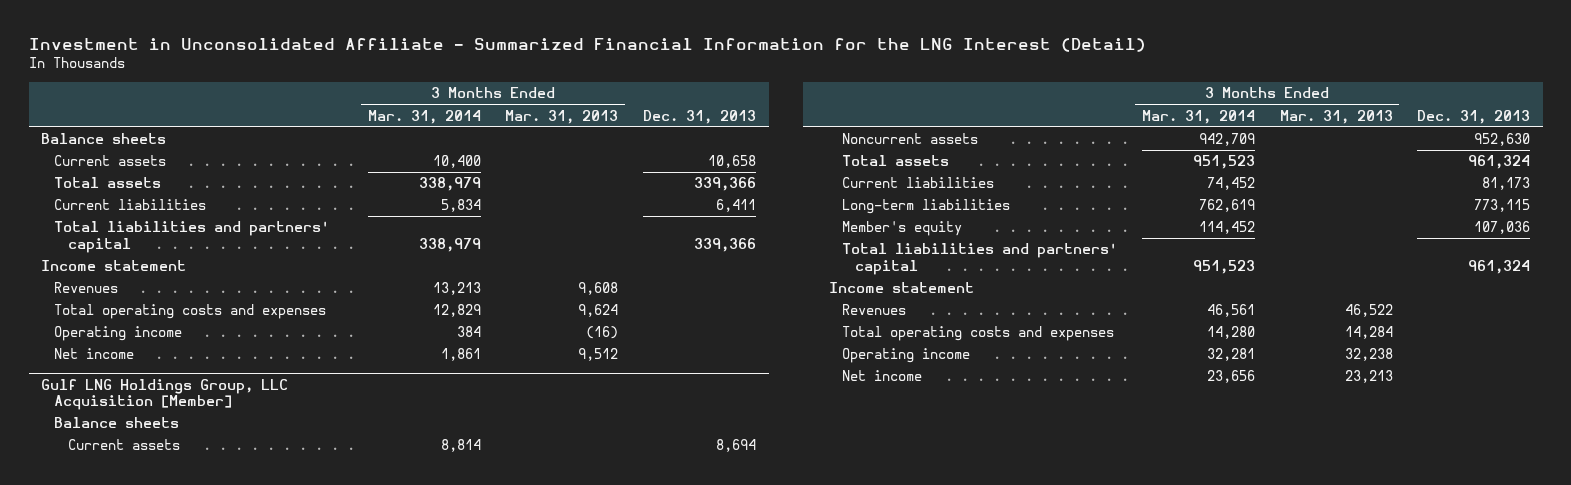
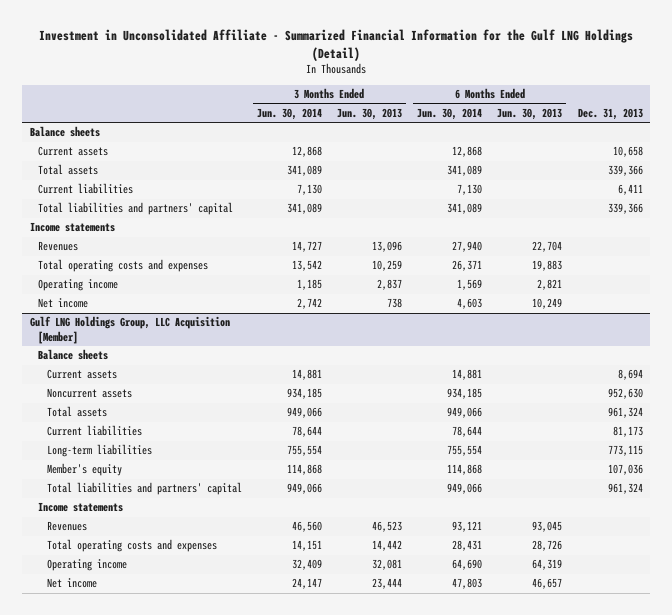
- Investment in Unconsolidated Affiliate - Summarized Financial Information for the LNG Interest (Detail)
+ Investment in Unconsolidated Affiliate - Summarized Financial Information for the Gulf LNG Holdings (Detail)
- | 3 Months Ended Mar. 31, 2014 | 3 Months Ended Mar. 31, 2013 | Dec. 31, 2013
+ | 3 Months Ended Jun. 30, 2014 | 3 Months Ended Jun. 30, 2013 | 6 Months Ended Jun. 30, 2014 | 6 Months Ended Jun. 30, 2013 | Dec. 31, 2013
- Income statement
+ Income statements
@ Gulf LNG Holdings Group, LLC Acquisition [Member]
- Income statement
+ Income statements

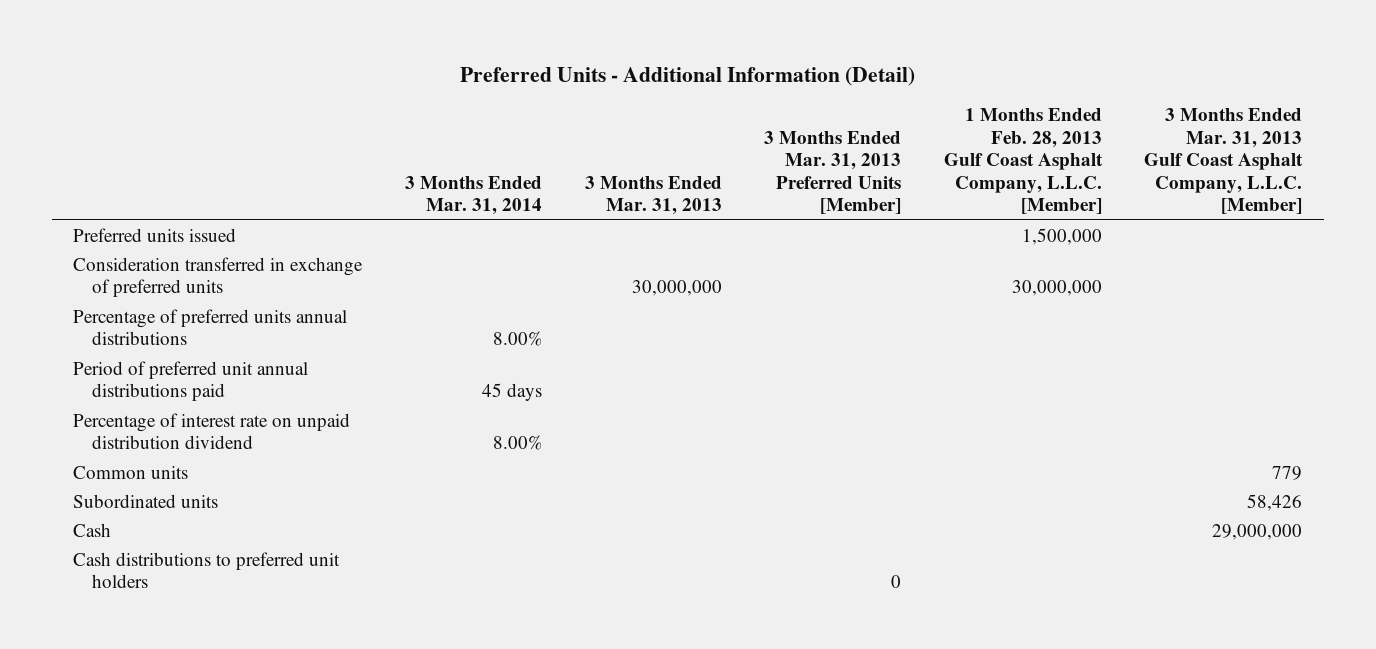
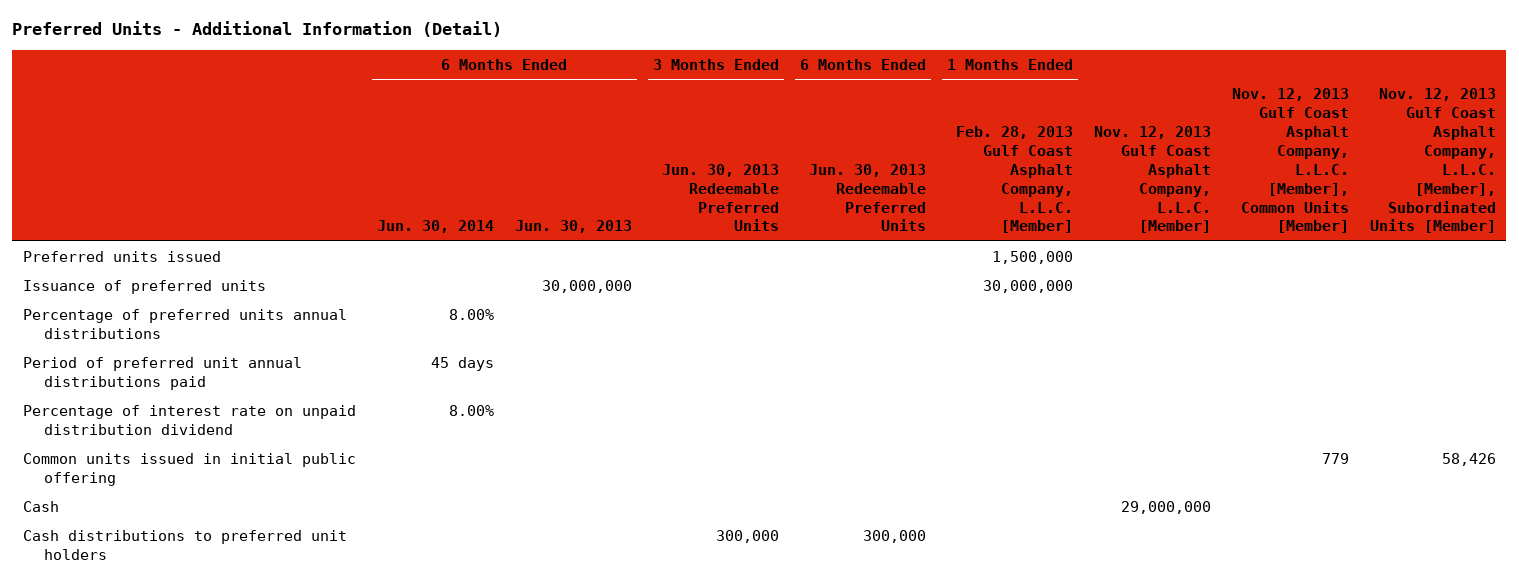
- | 3 Months Ended Mar. 31, 2014 | 3 Months Ended Mar. 31, 2013 | 3 Months Ended Mar. 31, 2013 Preferred Units [Member] | 1 Months Ended Feb. 28, 2013 Gulf Coast Asphalt Company, L.L.C. [Member] | 3 Months Ended Mar. 31, 2013 Gulf Coast Asphalt Company, L.L.C. [Member]
+ | 6 Months Ended Jun. 30, 2014 | 6 Months Ended Jun. 30, 2013 | 3 Months Ended Jun. 30, 2013 Redeemable Preferred Units | 6 Months Ended Jun. 30, 2013 Redeemable Preferred Units | 1 Months Ended Feb. 28, 2013 Gulf Coast Asphalt Company, L.L.C. [Member] | Nov. 12, 2013 Gulf Coast Asphalt Company, L.L.C. [Member] | Nov. 12, 2013 Gulf Coast Asphalt Company, L.L.C. [Member], Common Units [Member] | Nov. 12, 2013 Gulf Coast Asphalt Company, L.L.C. [Member], Subordinated Units [Member]
- Consideration transferred in exchange of preferred units | | 30,000,000 | | 30,000,000 |
+ Issuance of preferred units | | 30,000,000 | | | 30,000,000 | | |
- Common units | | | | | 779
- Subordinated units | | | | | 58,426
+ Common units issued in initial public offering | | | | | | | 779 | 58,426

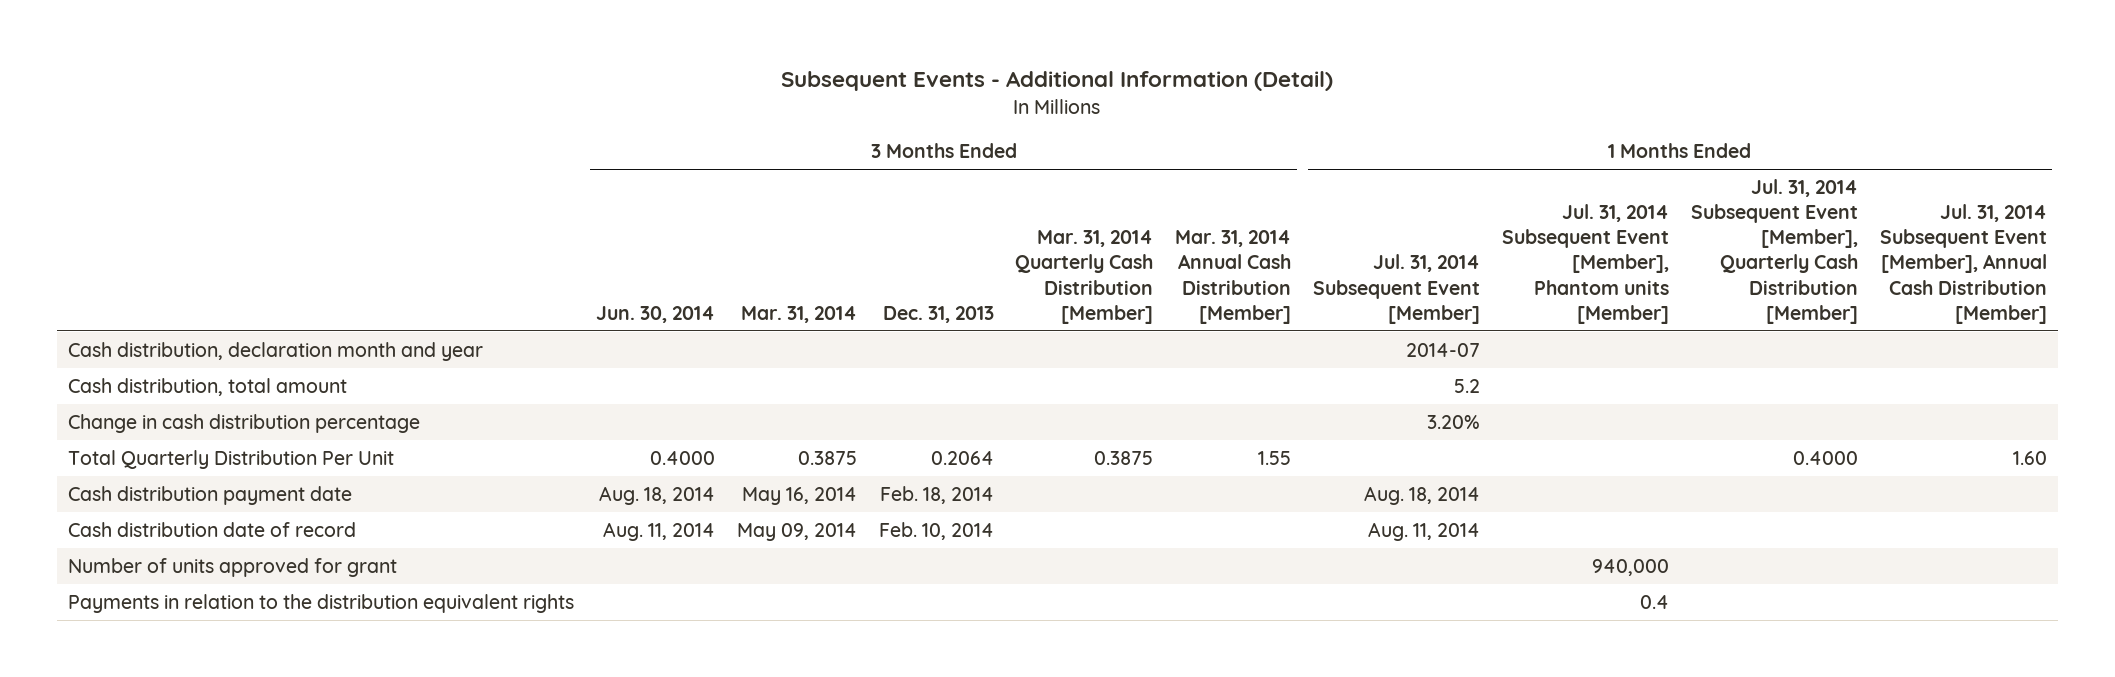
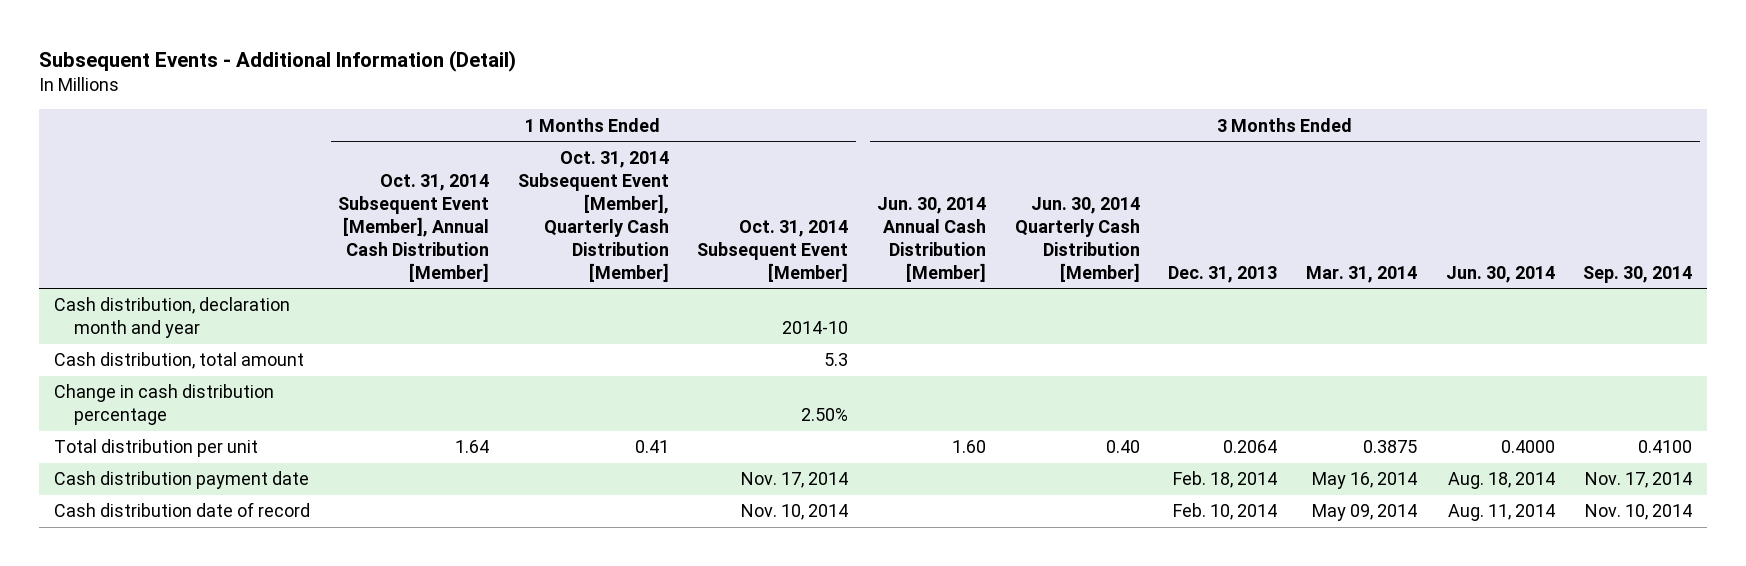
- | 3 Months Ended Jun. 30, 2014 | 3 Months Ended Mar. 31, 2014 | 3 Months Ended Dec. 31, 2013 | 3 Months Ended Mar. 31, 2014 Quarterly Cash Distribution [Member] | 3 Months Ended Mar. 31, 2014 Annual Cash Distribution [Member] | 1 Months Ended Jul. 31, 2014 Subsequent Event [Member] | 1 Months Ended Jul. 31, 2014 Subsequent Event [Member], Phantom units [Member] | 1 Months Ended Jul. 31, 2014 Subsequent Event [Member], Quarterly Cash Distribution [Member] | 1 Months Ended Jul. 31, 2014 Subsequent Event [Member], Annual Cash Distribution [Member]
+ | 1 Months Ended Oct. 31, 2014 Subsequent Event [Member], Annual Cash Distribution [Member] | 1 Months Ended Oct. 31, 2014 Subsequent Event [Member], Quarterly Cash Distribution [Member] | 1 Months Ended Oct. 31, 2014 Subsequent Event [Member] | 3 Months Ended Jun. 30, 2014 Annual Cash Distribution [Member] | 3 Months Ended Jun. 30, 2014 Quarterly Cash Distribution [Member] | 3 Months Ended Dec. 31, 2013 | 3 Months Ended Mar. 31, 2014 | 3 Months Ended Jun. 30, 2014 | 3 Months Ended Sep. 30, 2014
- Total Quarterly Distribution Per Unit | 0.4000 | 0.3875 | 0.2064 | 0.3875 | 1.55 | | | 0.4000 | 1.60
+ Total distribution per unit | 1.64 | 0.41 | | 1.60 | 0.40 | 0.2064 | 0.3875 | 0.4000 | 0.4100
- Number of units approved for grant | | | | | | | 940,000 | |
- Payments in relation to the distribution equivalent rights | | | | | | | 0.4 | |

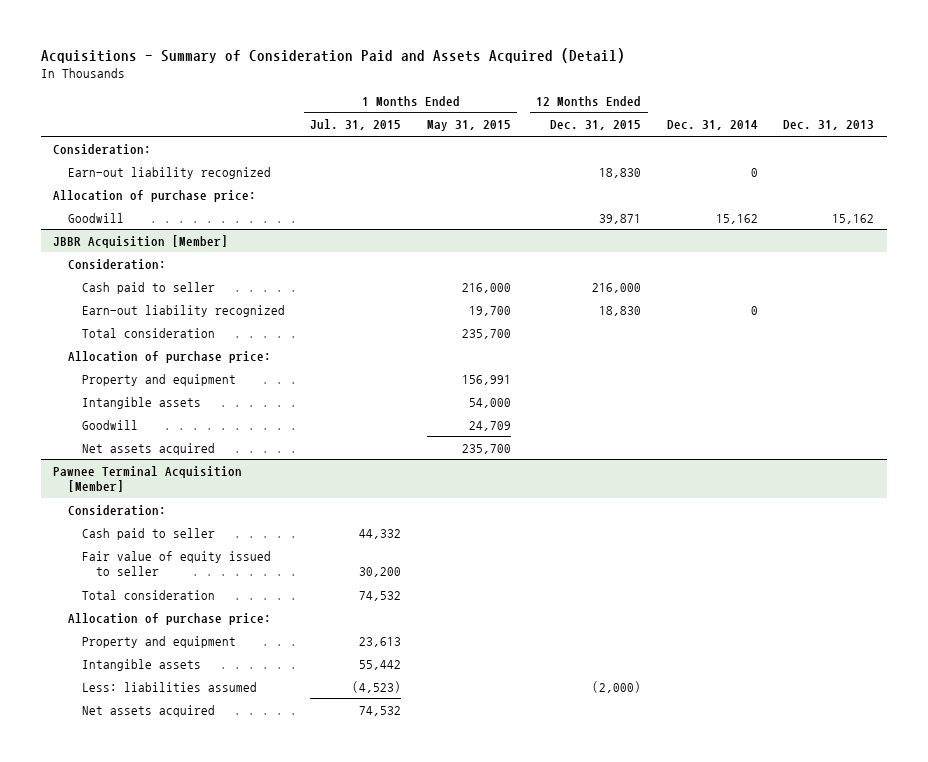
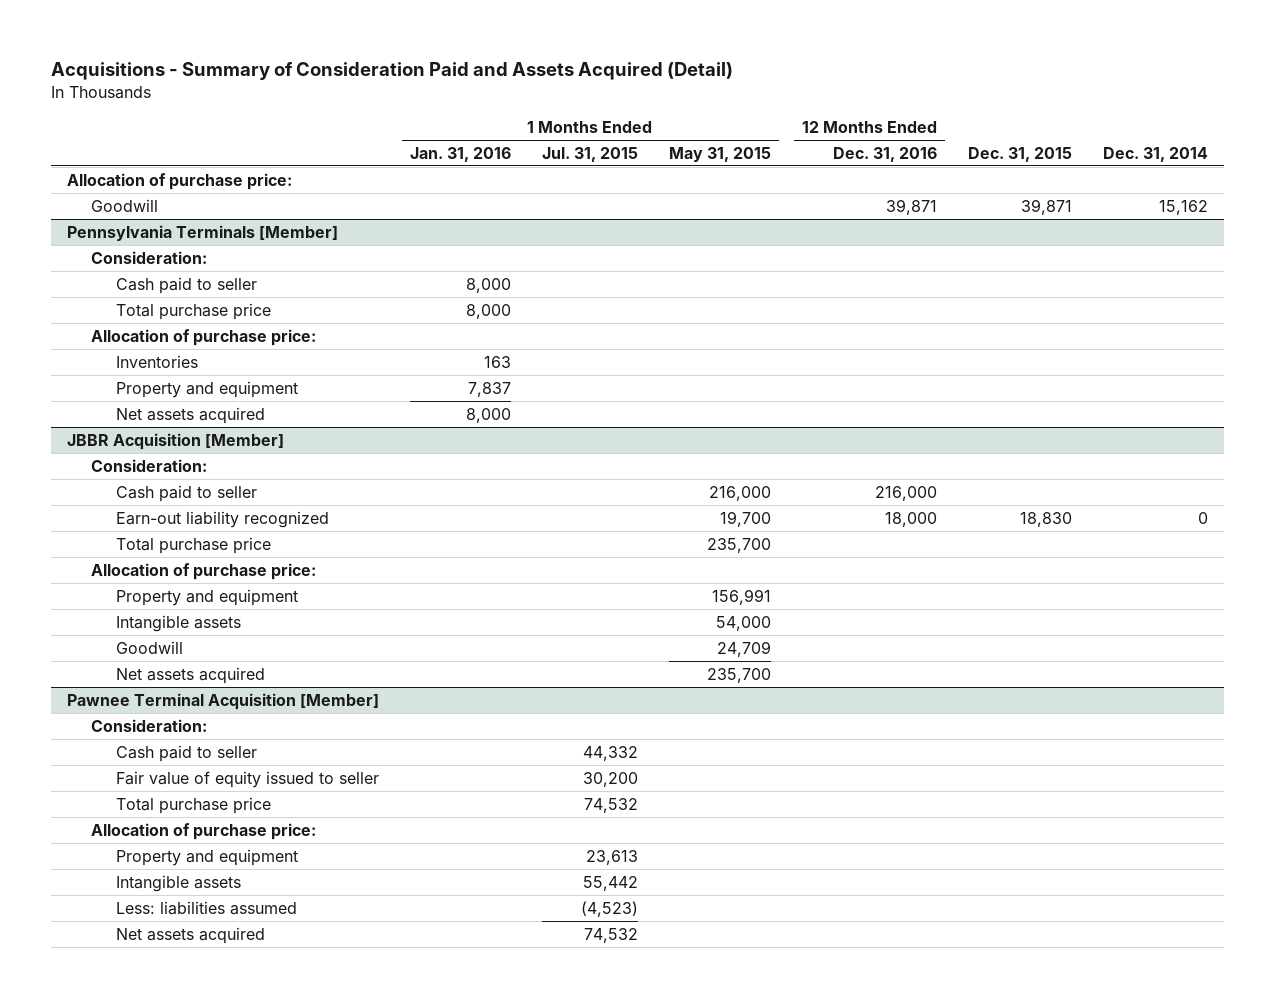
- | 1 Months Ended Jul. 31, 2015 | 1 Months Ended May 31, 2015 | 12 Months Ended Dec. 31, 2015 | Dec. 31, 2014 | Dec. 31, 2013
+ | 1 Months Ended Jan. 31, 2016 | 1 Months Ended Jul. 31, 2015 | 1 Months Ended May 31, 2015 | 12 Months Ended Dec. 31, 2016 | Dec. 31, 2015 | Dec. 31, 2014
- Consideration:
- Earn-out liability recognized | | | 18,830 | 0 |
+ Pennsylvania Terminals [Member]
+ Consideration:
+ Cash paid to seller | 8,000 | | | | |
+ Total purchase price | 8,000 | | | | |
+ Allocation of purchase price:
+ Inventories | 163 | | | | |
+ Property and equipment | 7,837 | | | | |
+ Net assets acquired | 8,000 | | | | |
@ JBBR Acquisition [Member]
- Total consideration | | 235,700 | | |
+ Total purchase price | | | 235,700 | | |
@ Pawnee Terminal Acquisition [Member]
- Total consideration | 74,532 | | | |
+ Total purchase price | | 74,532 | | | |

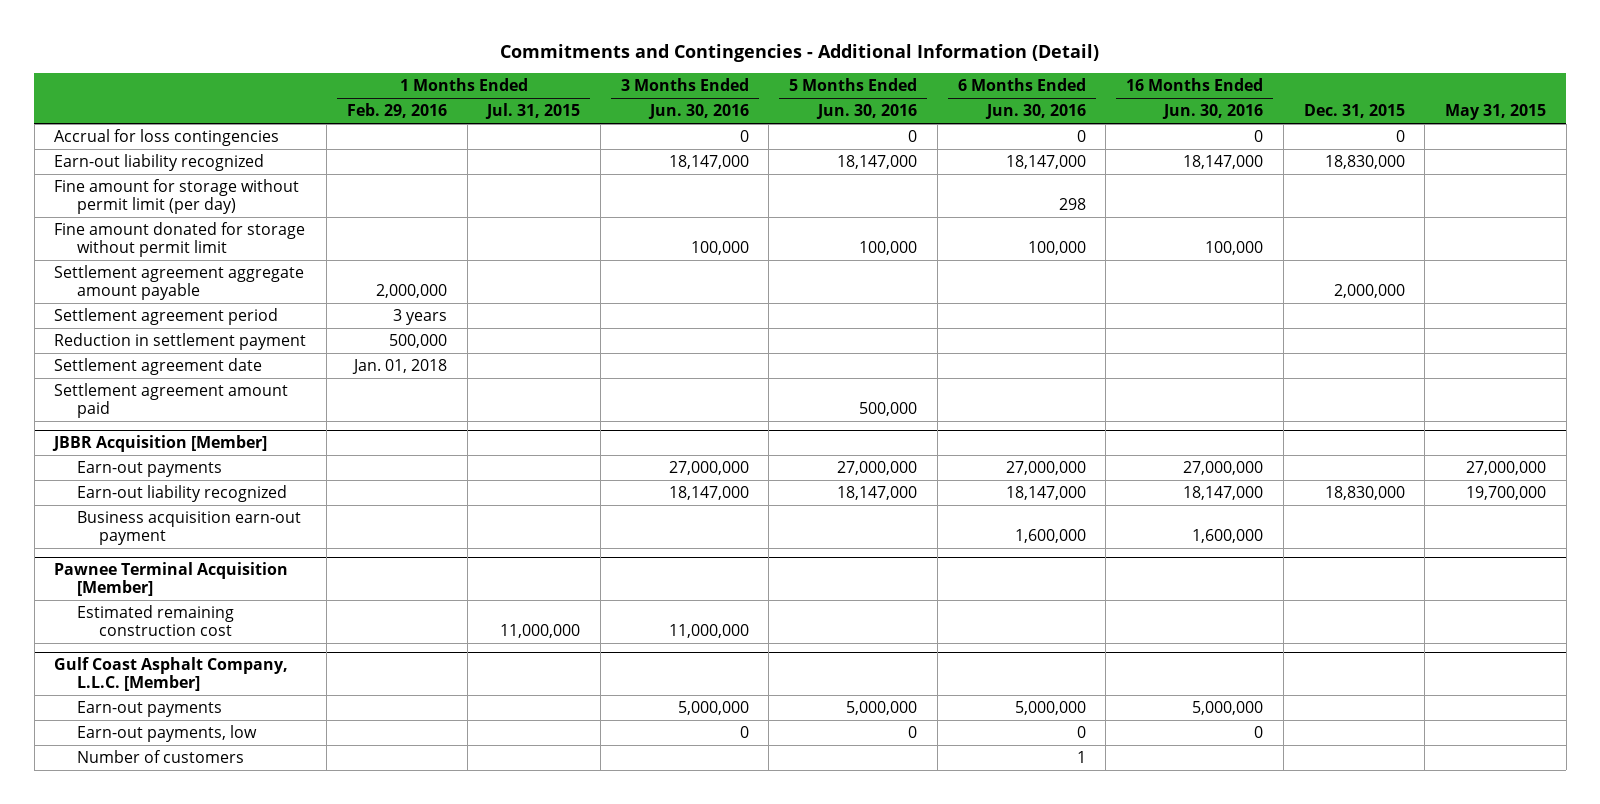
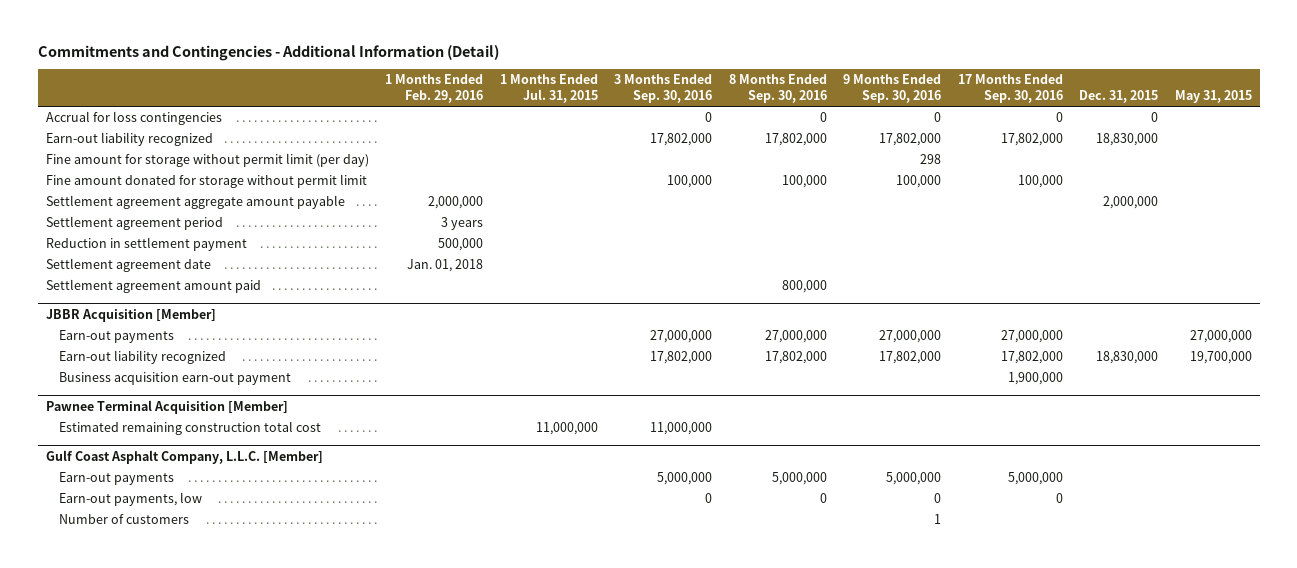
- | 1 Months Ended Feb. 29, 2016 | 1 Months Ended Jul. 31, 2015 | 3 Months Ended Jun. 30, 2016 | 5 Months Ended Jun. 30, 2016 | 6 Months Ended Jun. 30, 2016 | 16 Months Ended Jun. 30, 2016 | Dec. 31, 2015 | May 31, 2015
+ | 1 Months Ended Feb. 29, 2016 | 1 Months Ended Jul. 31, 2015 | 3 Months Ended Sep. 30, 2016 | 8 Months Ended Sep. 30, 2016 | 9 Months Ended Sep. 30, 2016 | 17 Months Ended Sep. 30, 2016 | Dec. 31, 2015 | May 31, 2015
@ Pawnee Terminal Acquisition [Member]
- Estimated remaining construction cost | | 11,000,000 | 11,000,000 | | | | |
+ Estimated remaining construction total cost | | 11,000,000 | 11,000,000 | | | | |

